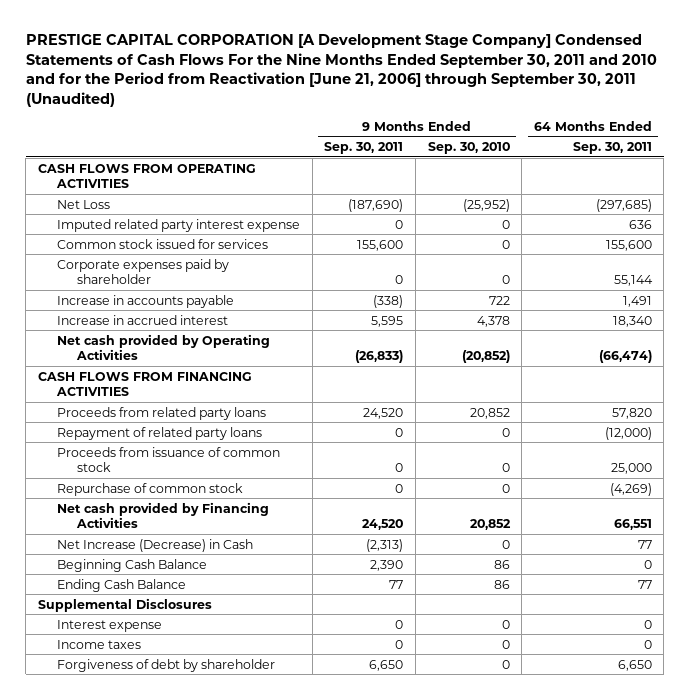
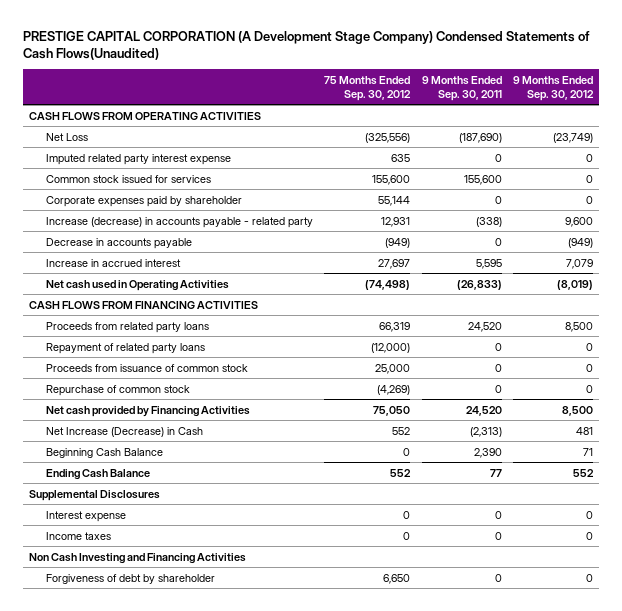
- PRESTIGE CAPITAL CORPORATION [A Development Stage Company] Condensed Statements of Cash Flows For the Nine Months Ended September 30, 2011 and 2010 and for the Period from Reactivation [June 21, 2006] through September 30, 2011 (Unaudited)
+ PRESTIGE CAPITAL CORPORATION (A Development Stage Company) Condensed Statements of Cash Flows(Unaudited)
- | 9 Months Ended Sep. 30, 2011 | 9 Months Ended Sep. 30, 2010 | 64 Months Ended Sep. 30, 2011
+ | 75 Months Ended Sep. 30, 2012 | 9 Months Ended Sep. 30, 2011 | 9 Months Ended Sep. 30, 2012
- Increase in accounts payable | (338) | 722 | 1,491
+ Increase (decrease) in accounts payable - related party | 12,931 | (338) | 9,600
+ Decrease in accounts payable | (949) | 0 | (949)
- Net cash provided by Operating Activities | (26,833) | (20,852) | (66,474)
+ Net cash used in Operating Activities | (74,498) | (26,833) | (8,019)
- Forgiveness of debt by shareholder | 6,650 | 0 | 6,650
+ Non Cash Investing and Financing Activities
+ Forgiveness of debt by shareholder | 6,650 | 0 | 0

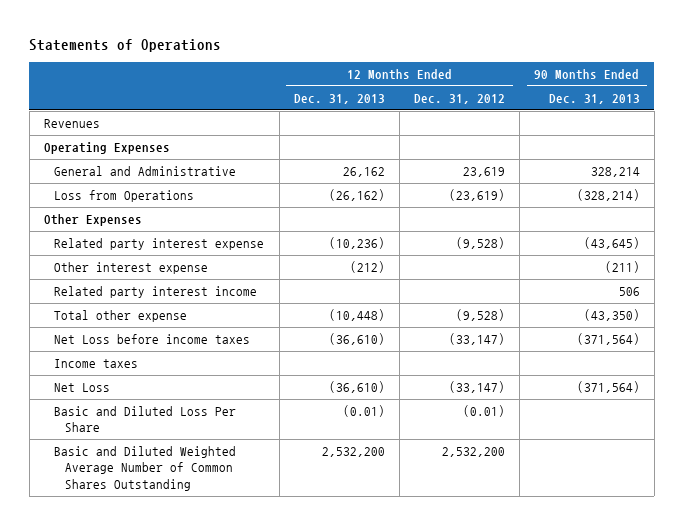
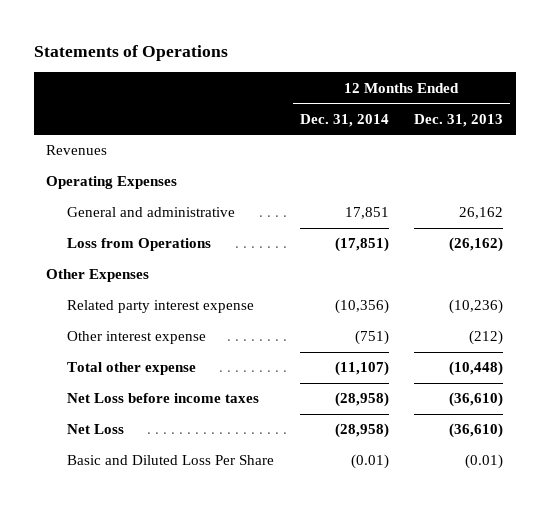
- | 12 Months Ended Dec. 31, 2013 | 12 Months Ended Dec. 31, 2012 | 90 Months Ended Dec. 31, 2013
+ | 12 Months Ended Dec. 31, 2014 | 12 Months Ended Dec. 31, 2013
- General and Administrative | 26,162 | 23,619 | 328,214
+ General and administrative | 17,851 | 26,162
- Related party interest income | | | 506
- Income taxes
- Basic and Diluted Weighted Average Number of Common Shares Outstanding | 2,532,200 | 2,532,200 |

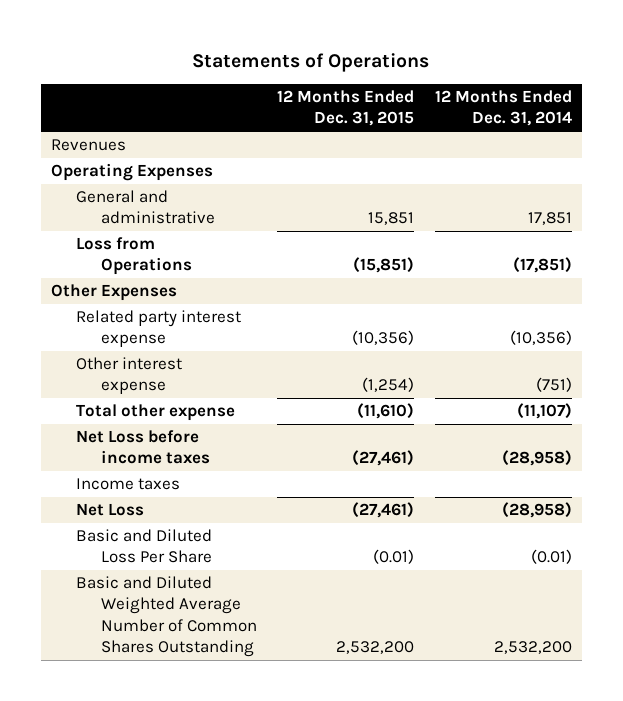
- | 12 Months Ended Dec. 31, 2014 | 12 Months Ended Dec. 31, 2013
+ | 12 Months Ended Dec. 31, 2015 | 12 Months Ended Dec. 31, 2014
+ Income taxes
+ Basic and Diluted Weighted Average Number of Common Shares Outstanding | 2,532,200 | 2,532,200

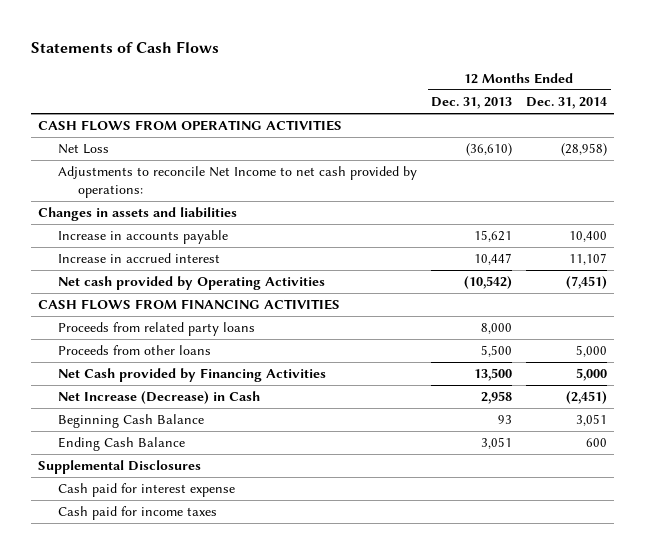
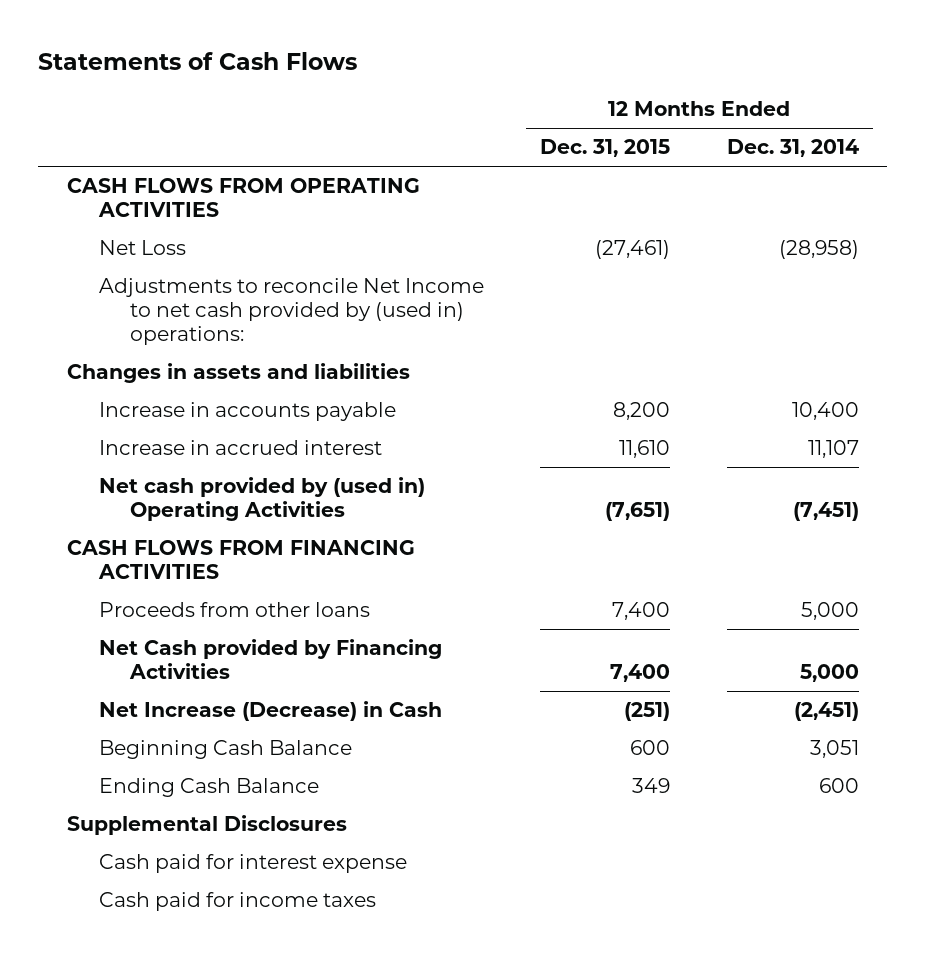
- | 12 Months Ended Dec. 31, 2013 | 12 Months Ended Dec. 31, 2014
+ | 12 Months Ended Dec. 31, 2015 | 12 Months Ended Dec. 31, 2014
- Adjustments to reconcile Net Income to net cash provided by operations:
+ Adjustments to reconcile Net Income to net cash provided by (used in) operations:
- Net cash provided by Operating Activities | (10,542) | (7,451)
+ Net cash provided by (used in) Operating Activities | (7,651) | (7,451)
- Proceeds from related party loans | 8,000 |

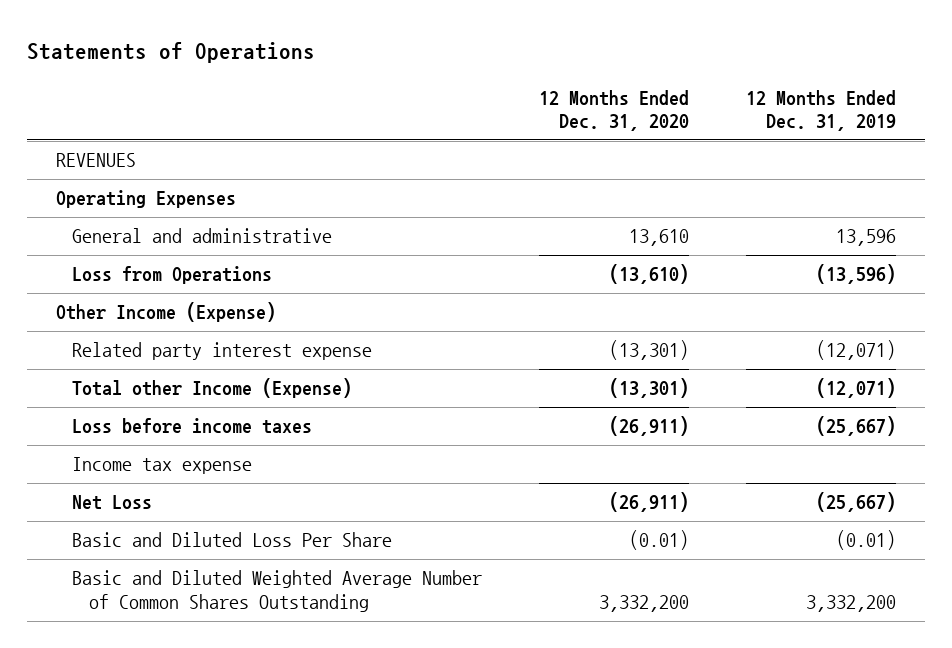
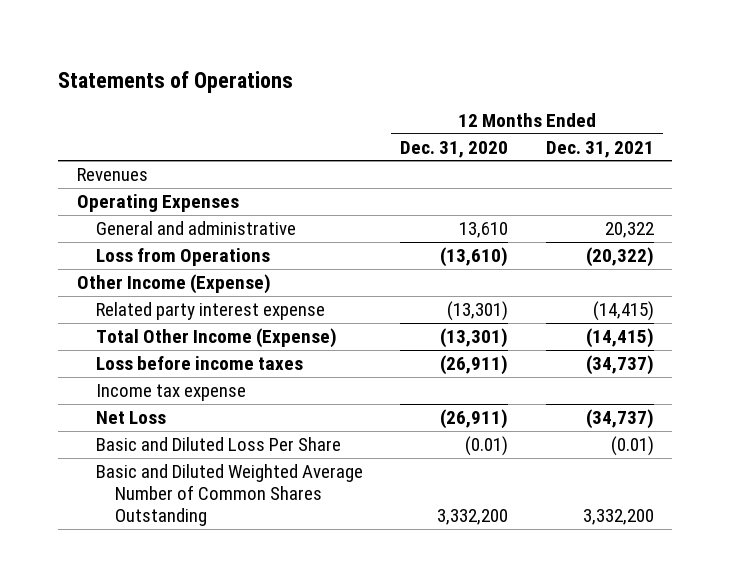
- | 12 Months Ended Dec. 31, 2020 | 12 Months Ended Dec. 31, 2019
+ | 12 Months Ended Dec. 31, 2020 | 12 Months Ended Dec. 31, 2021
- REVENUES
+ Revenues
- Total other Income (Expense) | (13,301) | (12,071)
+ Total Other Income (Expense) | (13,301) | (14,415)

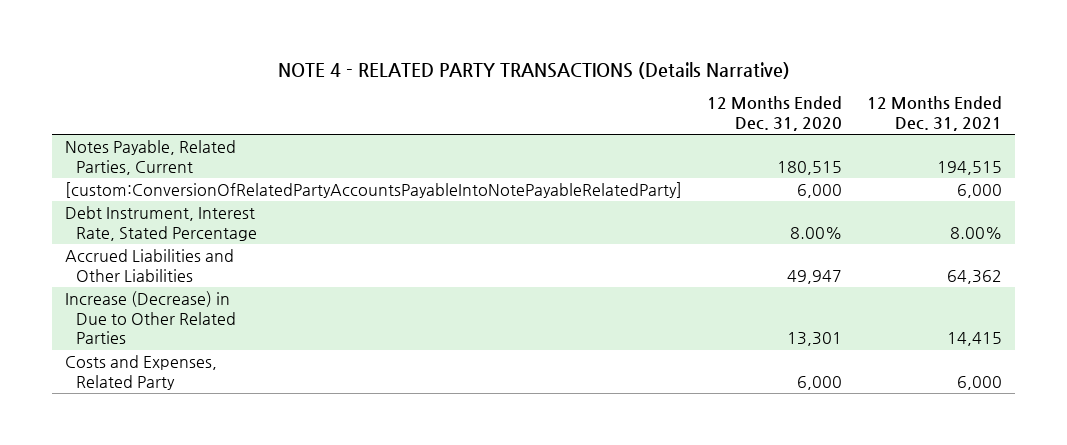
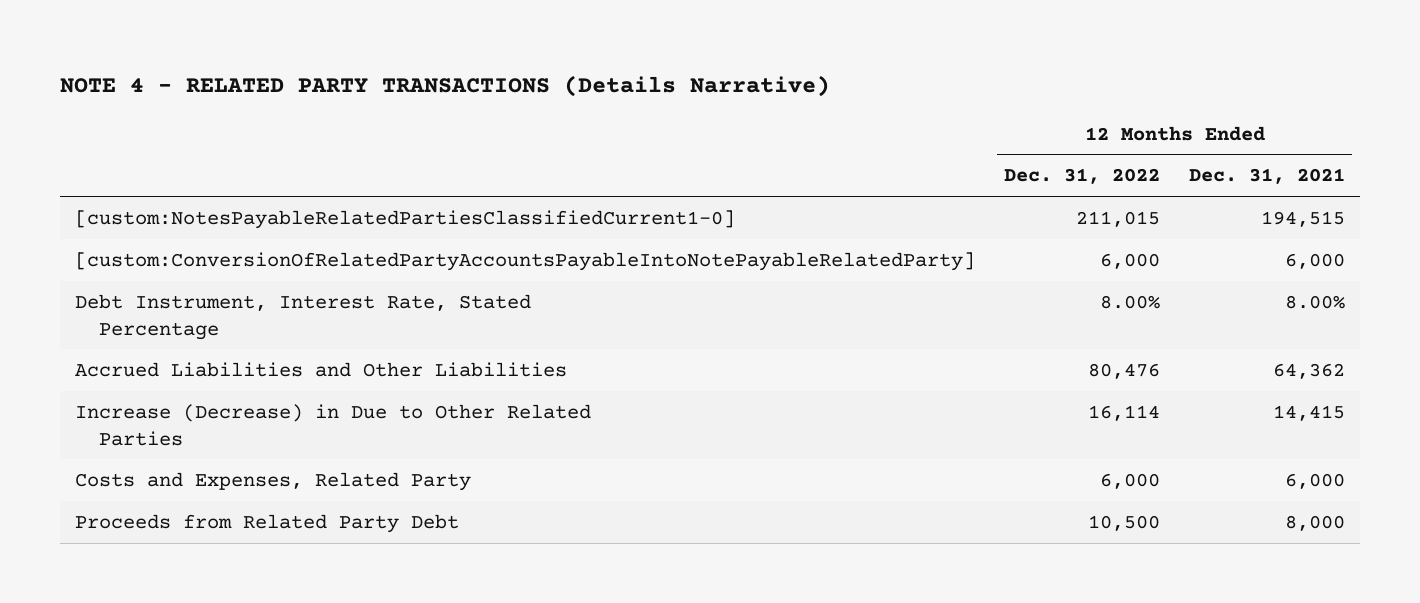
- | 12 Months Ended Dec. 31, 2020 | 12 Months Ended Dec. 31, 2021
+ | 12 Months Ended Dec. 31, 2022 | 12 Months Ended Dec. 31, 2021
- Notes Payable, Related Parties, Current | 180,515 | 194,515
+ [custom:NotesPayableRelatedPartiesClassifiedCurrent1-0] | 211,015 | 194,515
+ Proceeds from Related Party Debt | 10,500 | 8,000

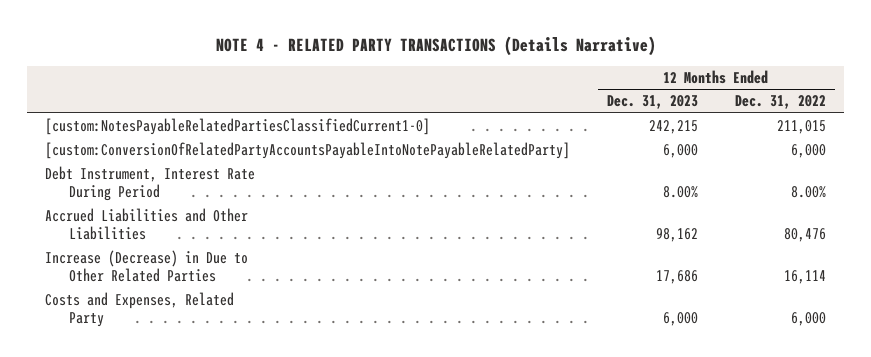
- | 12 Months Ended Dec. 31, 2022 | 12 Months Ended Dec. 31, 2021
+ | 12 Months Ended Dec. 31, 2023 | 12 Months Ended Dec. 31, 2022
- Debt Instrument, Interest Rate, Stated Percentage | 8.00% | 8.00%
+ Debt Instrument, Interest Rate During Period | 8.00% | 8.00%
- Proceeds from Related Party Debt | 10,500 | 8,000

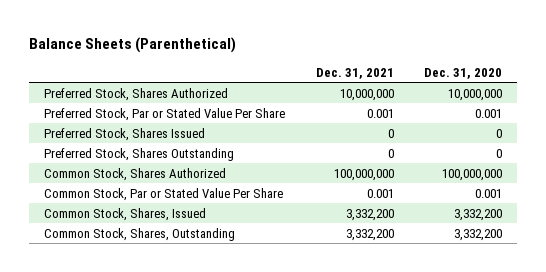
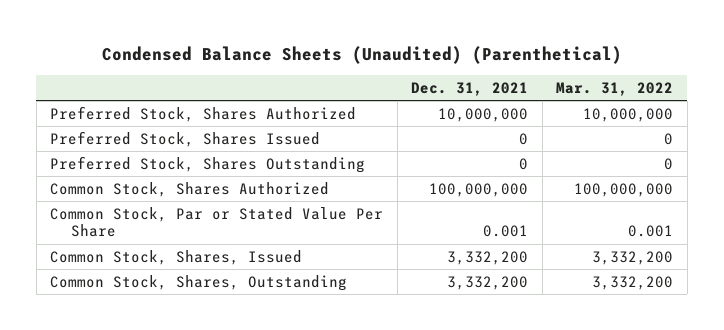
- Balance Sheets (Parenthetical)
+ Condensed Balance Sheets (Unaudited) (Parenthetical)
- | Dec. 31, 2021 | Dec. 31, 2020
+ | Dec. 31, 2021 | Mar. 31, 2022
- Preferred Stock, Par or Stated Value Per Share | 0.001 | 0.001

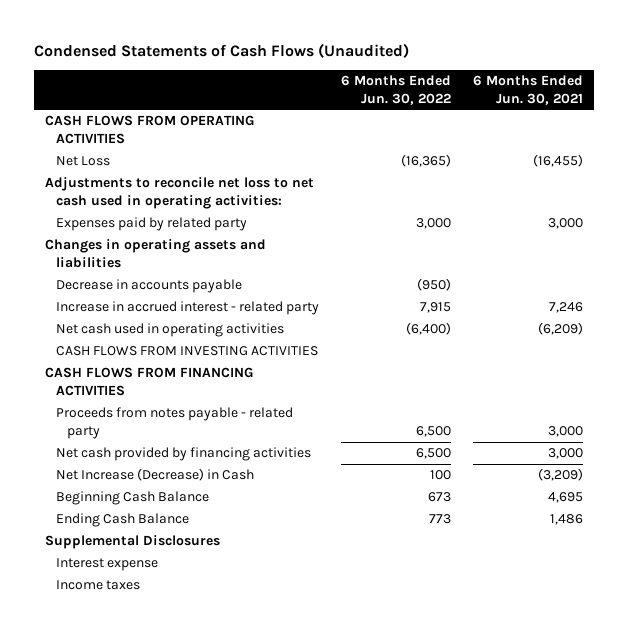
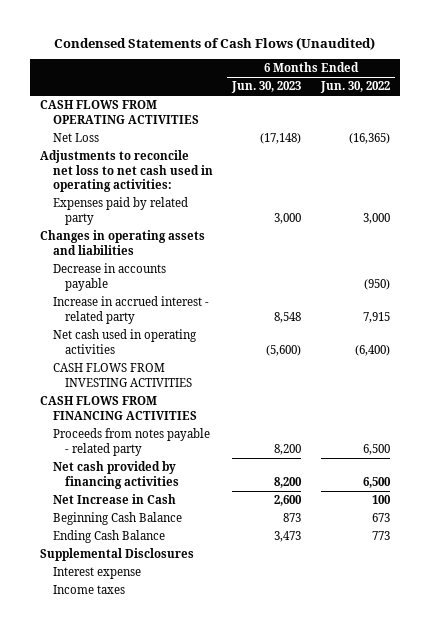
- | 6 Months Ended Jun. 30, 2022 | 6 Months Ended Jun. 30, 2021
+ | 6 Months Ended Jun. 30, 2023 | 6 Months Ended Jun. 30, 2022
- Net Increase (Decrease) in Cash | 100 | (3,209)
+ Net Increase in Cash | 2,600 | 100

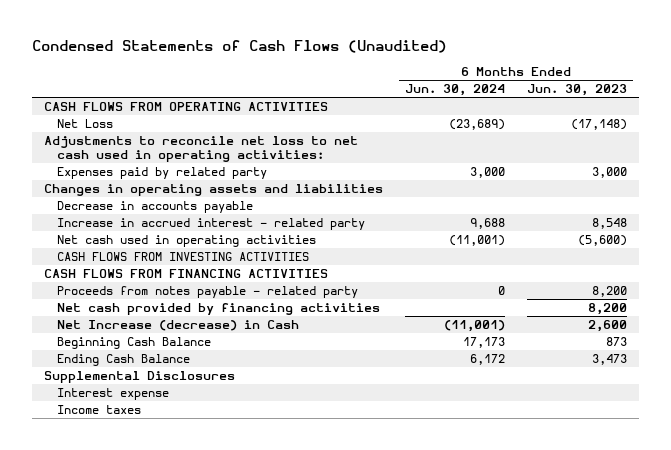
- | 6 Months Ended Jun. 30, 2023 | 6 Months Ended Jun. 30, 2022
+ | 6 Months Ended Jun. 30, 2024 | 6 Months Ended Jun. 30, 2023
- Net Increase in Cash | 2,600 | 100
+ Net Increase (decrease) in Cash | (11,001) | 2,600

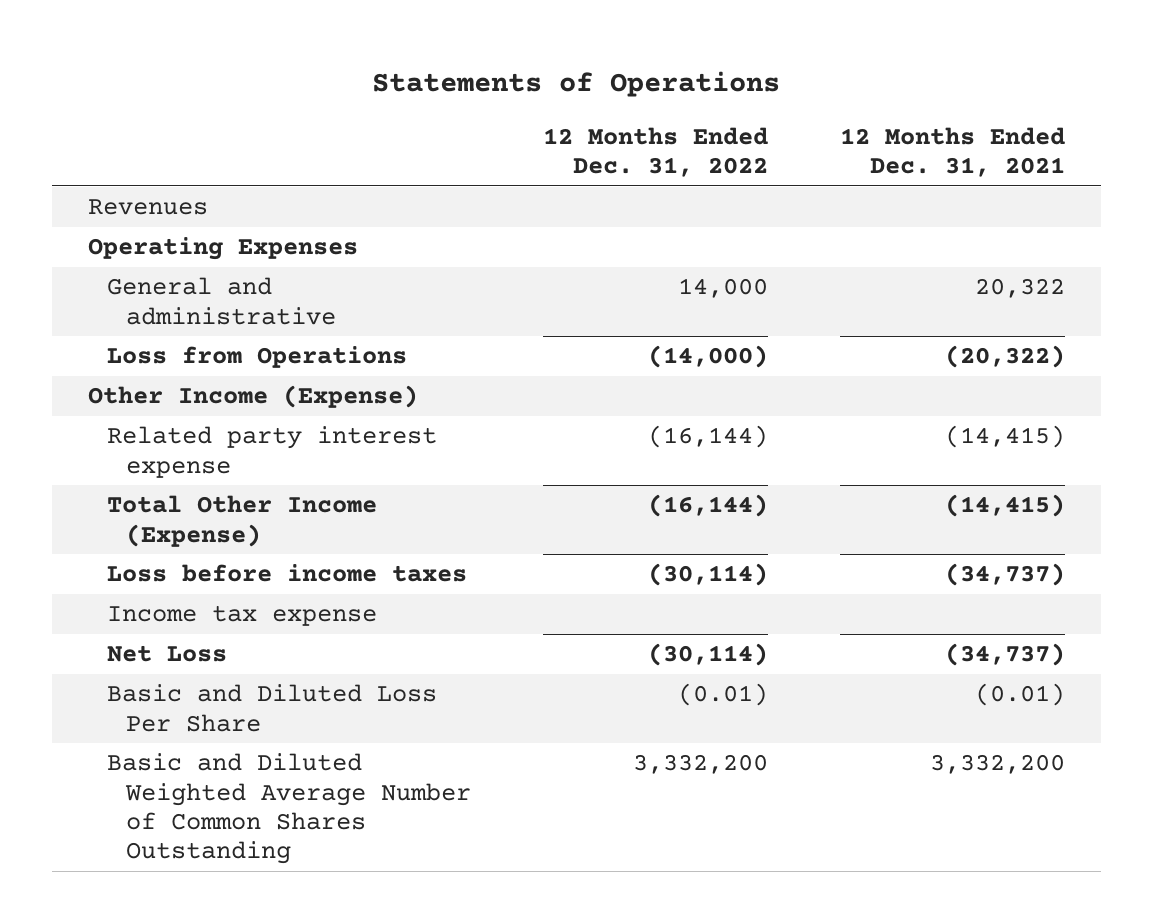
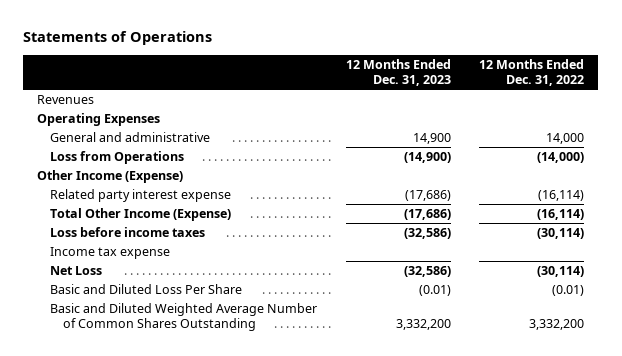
- | 12 Months Ended Dec. 31, 2022 | 12 Months Ended Dec. 31, 2021
+ | 12 Months Ended Dec. 31, 2023 | 12 Months Ended Dec. 31, 2022
- Related party interest expense | (16,144) | (14,415)
- Total Other Income (Expense) | (16,144) | (14,415)
+ Related party interest expense | (17,686) | (16,114)
+ Total Other Income (Expense) | (17,686) | (16,114)

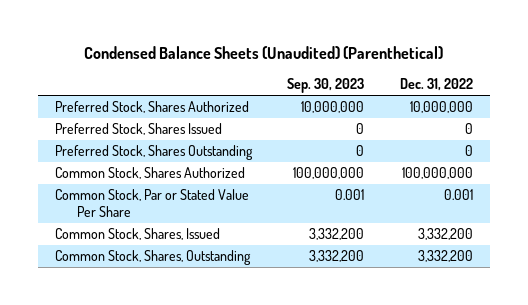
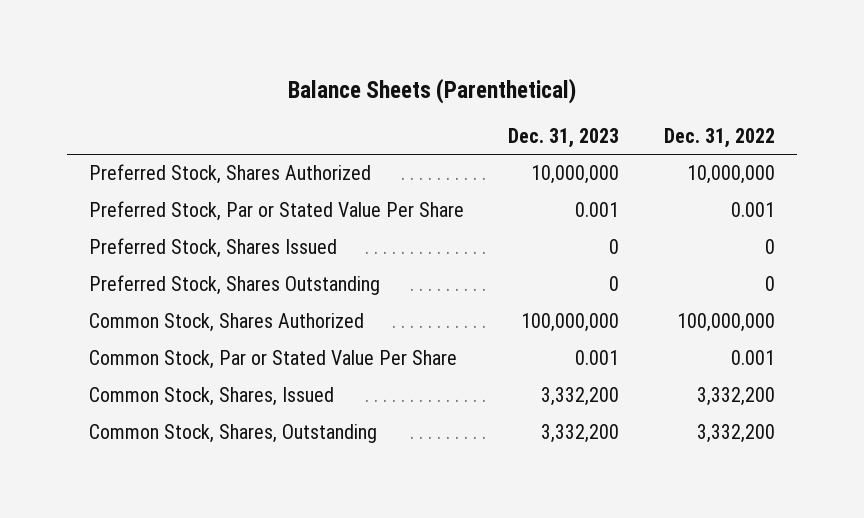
- Condensed Balance Sheets (Unaudited) (Parenthetical)
+ Balance Sheets (Parenthetical)
- | Sep. 30, 2023 | Dec. 31, 2022
+ | Dec. 31, 2023 | Dec. 31, 2022
+ Preferred Stock, Par or Stated Value Per Share | 0.001 | 0.001

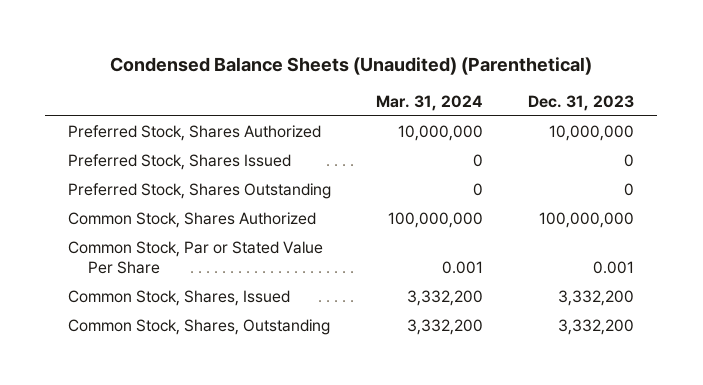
- Balance Sheets (Parenthetical)
+ Condensed Balance Sheets (Unaudited) (Parenthetical)
- | Dec. 31, 2023 | Dec. 31, 2022
+ | Mar. 31, 2024 | Dec. 31, 2023
- Preferred Stock, Par or Stated Value Per Share | 0.001 | 0.001

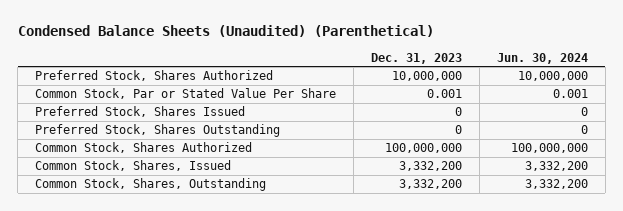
- | Mar. 31, 2024 | Dec. 31, 2023
+ | Dec. 31, 2023 | Jun. 30, 2024
moved up: Common Stock, Par or Stated Value Per Share | 0.001 | 0.001

